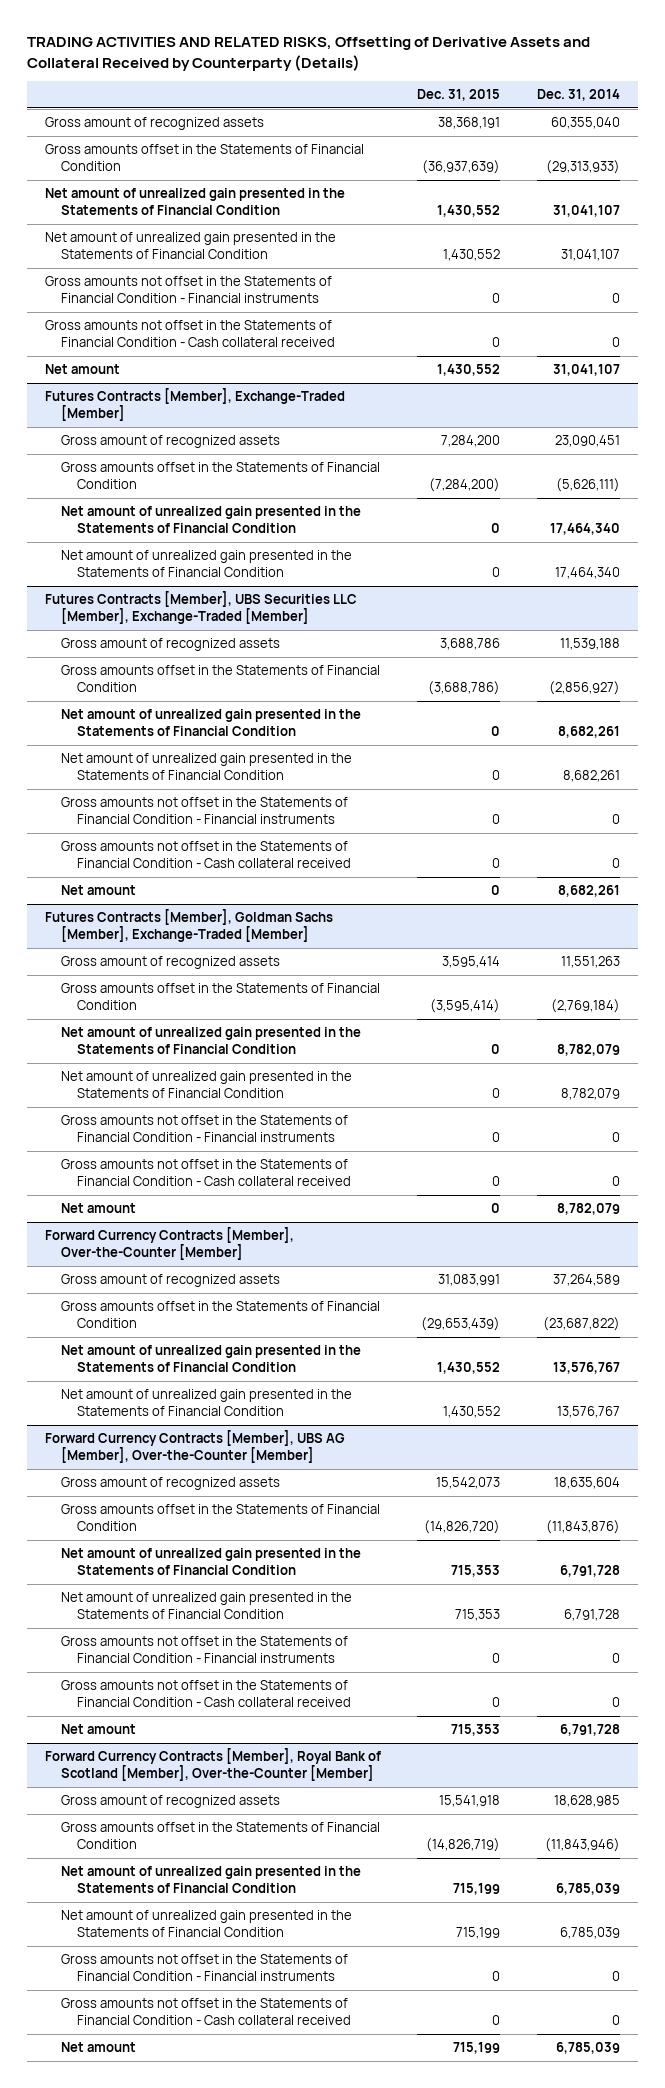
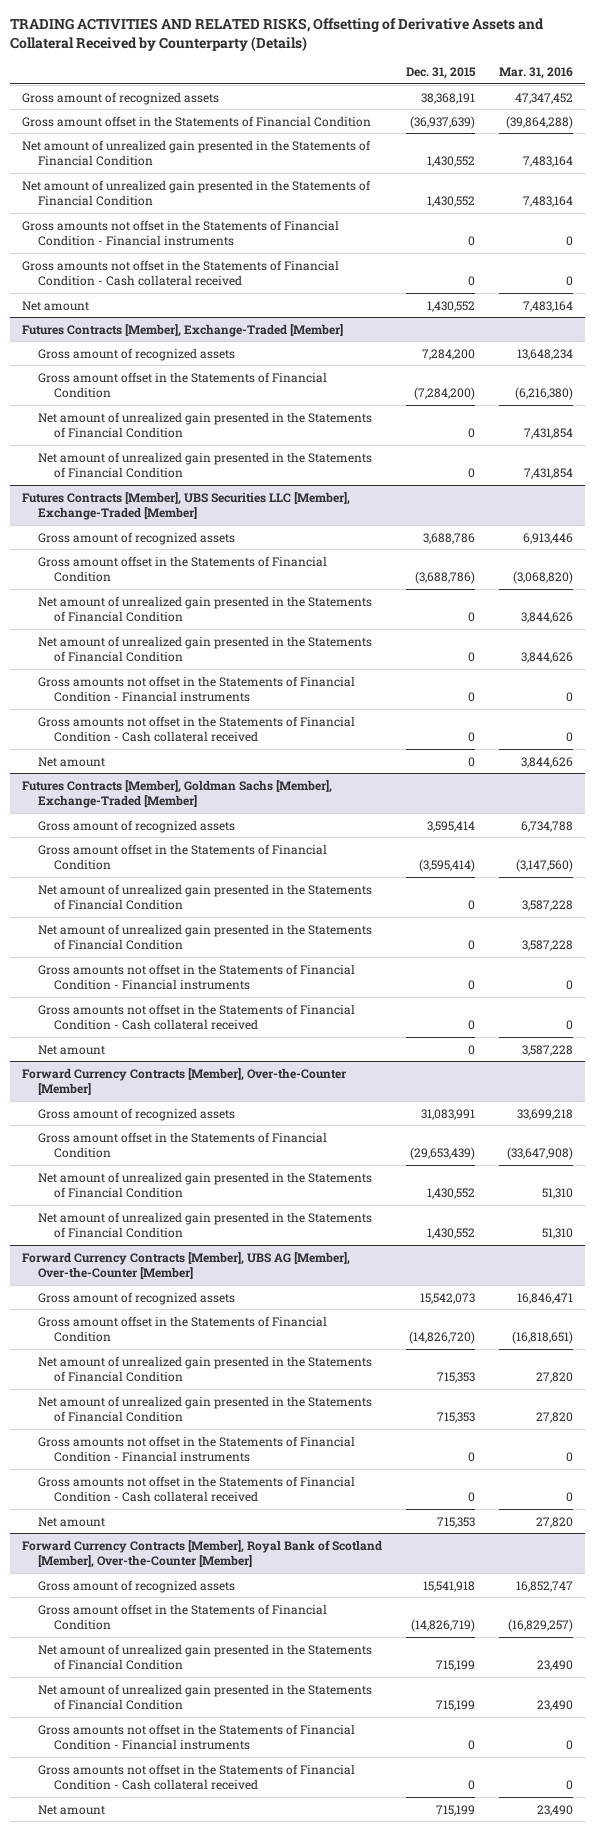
- | Dec. 31, 2015 | Dec. 31, 2014
+ | Dec. 31, 2015 | Mar. 31, 2016
- Gross amounts offset in the Statements of Financial Condition | (36,937,639) | (29,313,933)
+ Gross amount offset in the Statements of Financial Condition | (36,937,639) | (39,864,288)
@ Futures Contracts [Member], Exchange-Traded [Member]
- Gross amounts offset in the Statements of Financial Condition | (7,284,200) | (5,626,111)
+ Gross amount offset in the Statements of Financial Condition | (7,284,200) | (6,216,380)
@ Futures Contracts [Member], UBS Securities LLC [Member], Exchange-Traded [Member]
- Gross amounts offset in the Statements of Financial Condition | (3,688,786) | (2,856,927)
+ Gross amount offset in the Statements of Financial Condition | (3,688,786) | (3,068,820)
@ Futures Contracts [Member], Goldman Sachs [Member], Exchange-Traded [Member]
- Gross amounts offset in the Statements of Financial Condition | (3,595,414) | (2,769,184)
+ Gross amount offset in the Statements of Financial Condition | (3,595,414) | (3,147,560)
@ Forward Currency Contracts [Member], Over-the-Counter [Member]
- Gross amounts offset in the Statements of Financial Condition | (29,653,439) | (23,687,822)
+ Gross amount offset in the Statements of Financial Condition | (29,653,439) | (33,647,908)
@ Forward Currency Contracts [Member], UBS AG [Member], Over-the-Counter [Member]
- Gross amounts offset in the Statements of Financial Condition | (14,826,720) | (11,843,876)
+ Gross amount offset in the Statements of Financial Condition | (14,826,720) | (16,818,651)
@ Forward Currency Contracts [Member], Royal Bank of Scotland [Member], Over-the-Counter [Member]
- Gross amounts offset in the Statements of Financial Condition | (14,826,719) | (11,843,946)
+ Gross amount offset in the Statements of Financial Condition | (14,826,719) | (16,829,257)

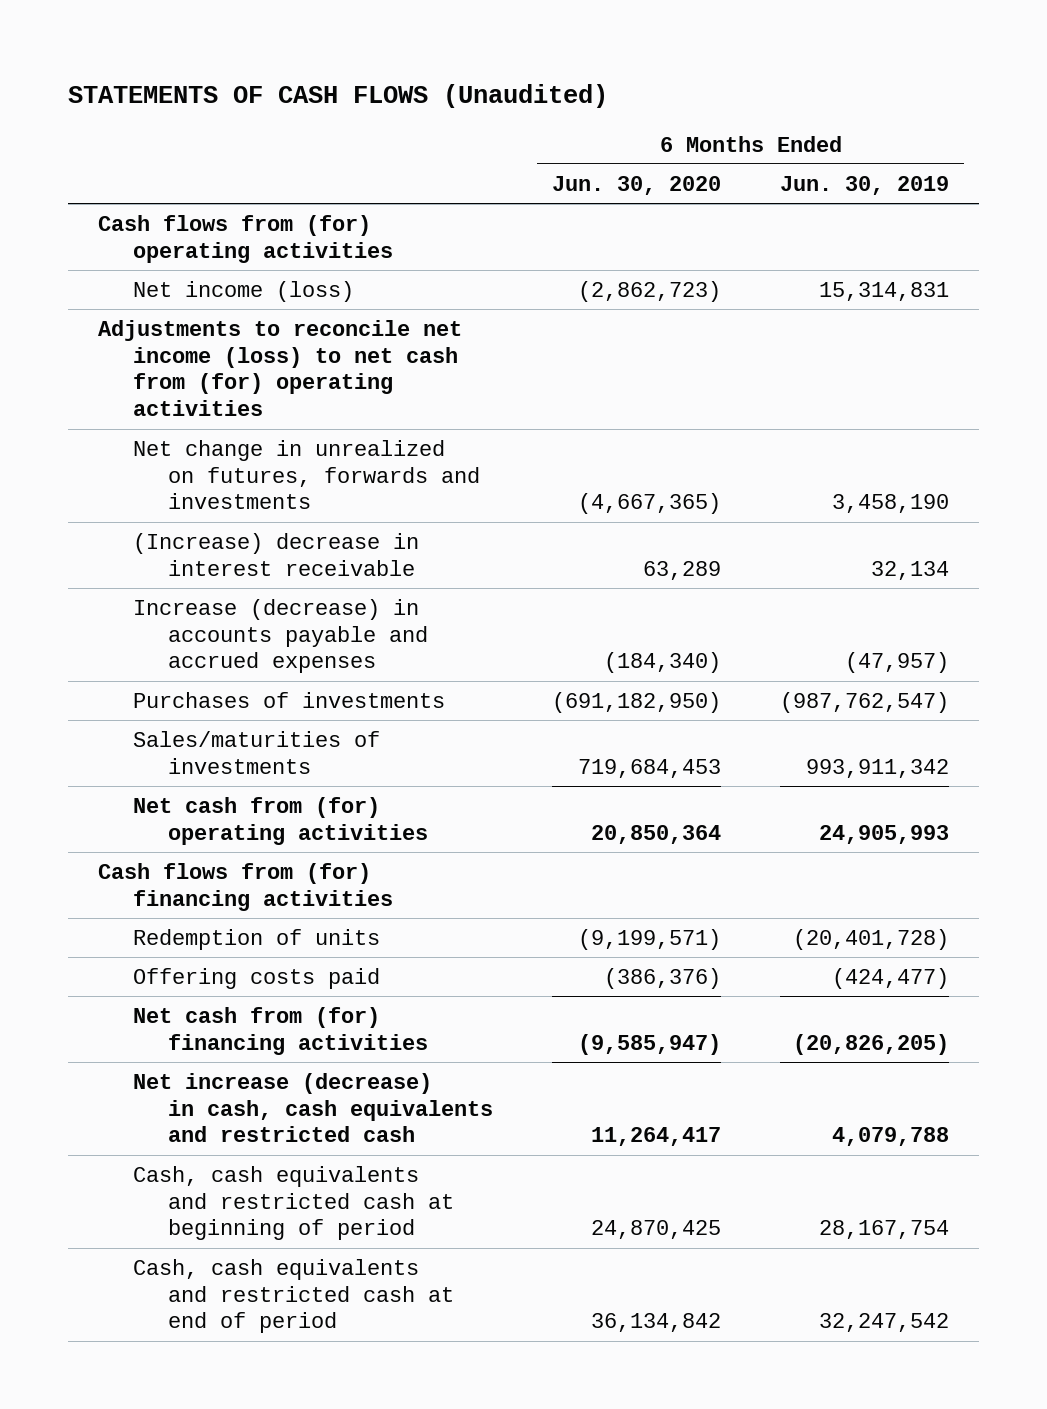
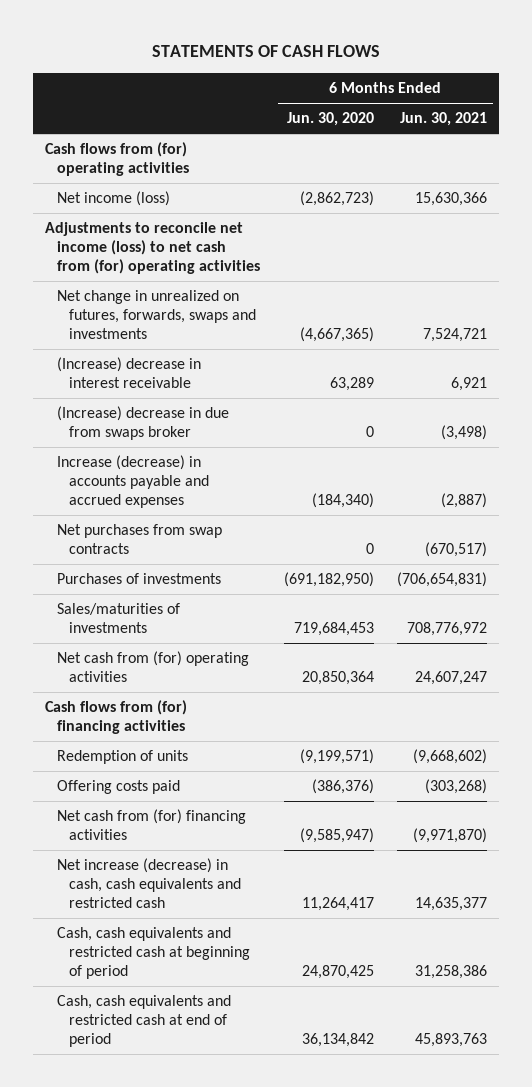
- STATEMENTS OF CASH FLOWS (Unaudited)
+ STATEMENTS OF CASH FLOWS
- | 6 Months Ended Jun. 30, 2020 | 6 Months Ended Jun. 30, 2019
+ | 6 Months Ended Jun. 30, 2020 | 6 Months Ended Jun. 30, 2021
- Net change in unrealized on futures, forwards and investments | (4,667,365) | 3,458,190
+ Net change in unrealized on futures, forwards, swaps and investments | (4,667,365) | 7,524,721
+ (Increase) decrease in due from swaps broker | 0 | (3,498)
+ Net purchases from swap contracts | 0 | (670,517)

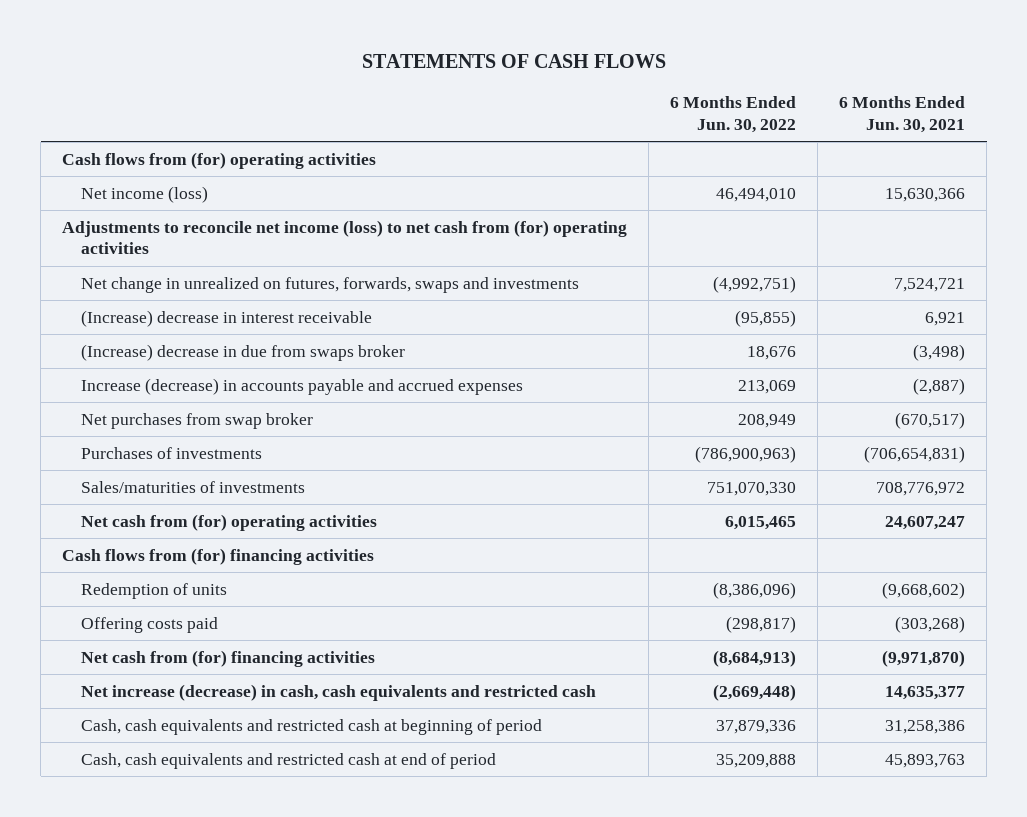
- | 6 Months Ended Jun. 30, 2020 | 6 Months Ended Jun. 30, 2021
+ | 6 Months Ended Jun. 30, 2022 | 6 Months Ended Jun. 30, 2021
- Net purchases from swap contracts | 0 | (670,517)
+ Net purchases from swap broker | 208,949 | (670,517)

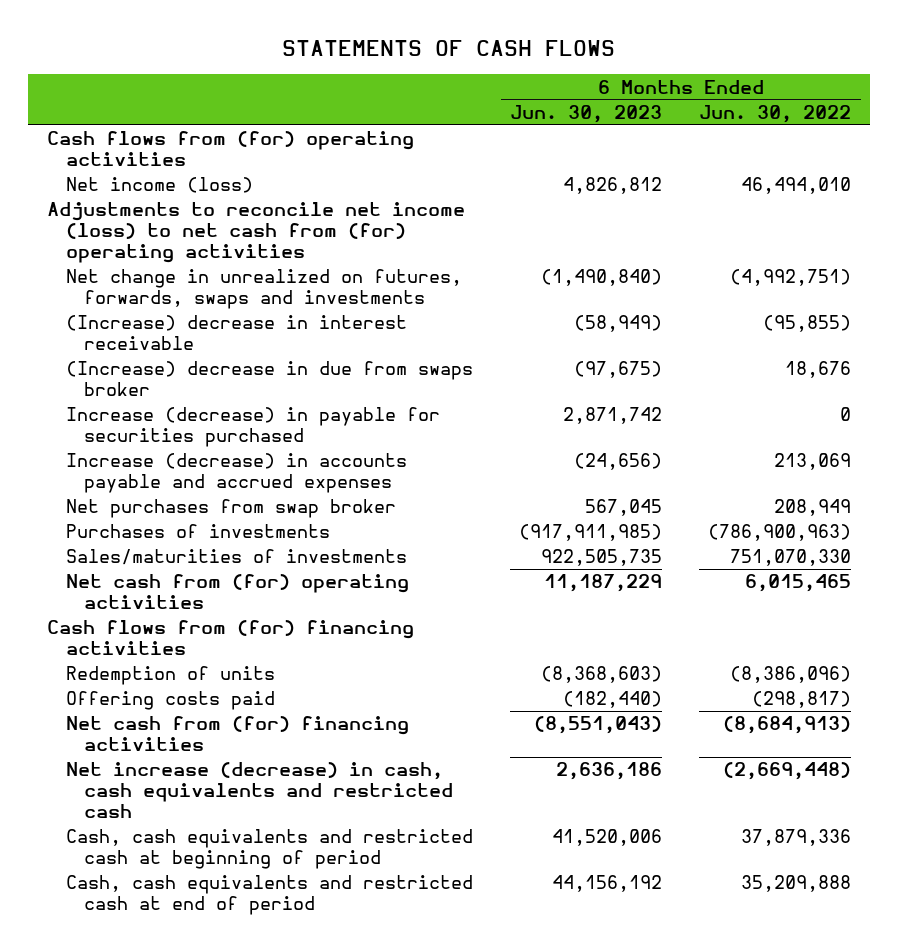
- | 6 Months Ended Jun. 30, 2022 | 6 Months Ended Jun. 30, 2021
+ | 6 Months Ended Jun. 30, 2023 | 6 Months Ended Jun. 30, 2022
+ Increase (decrease) in payable for securities purchased | 2,871,742 | 0

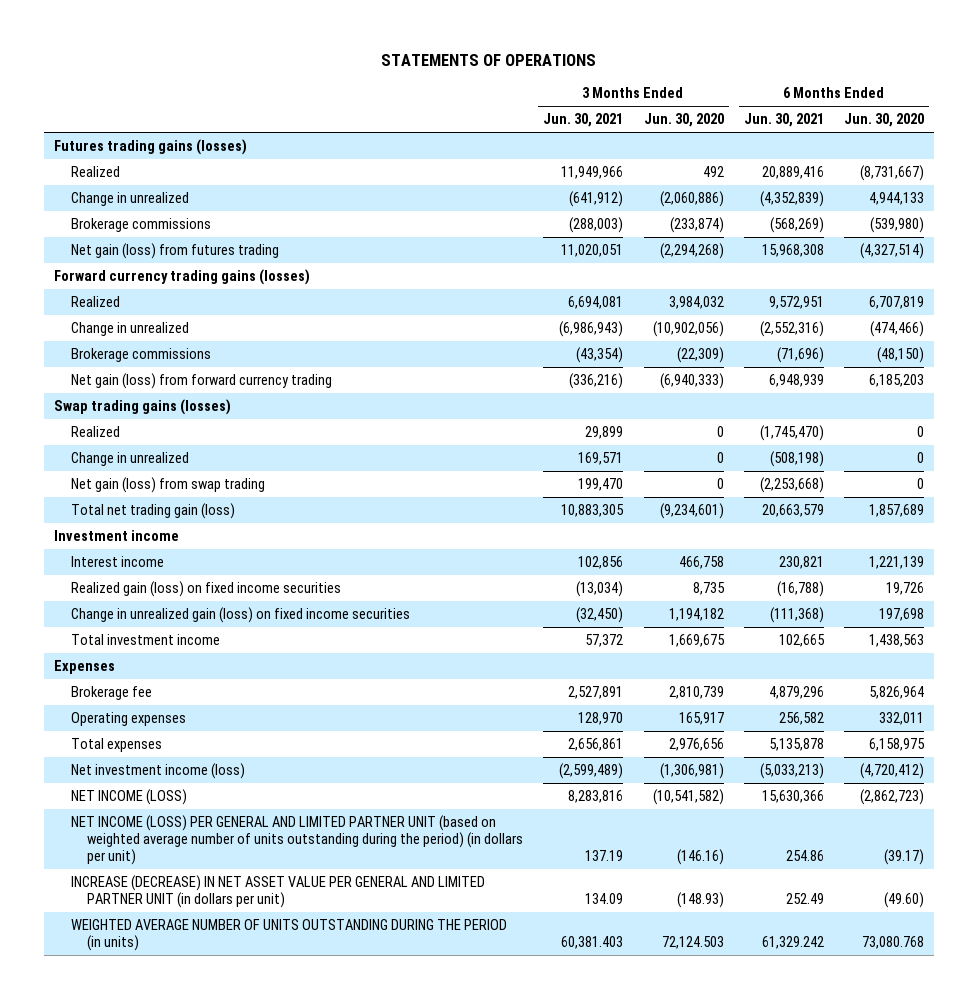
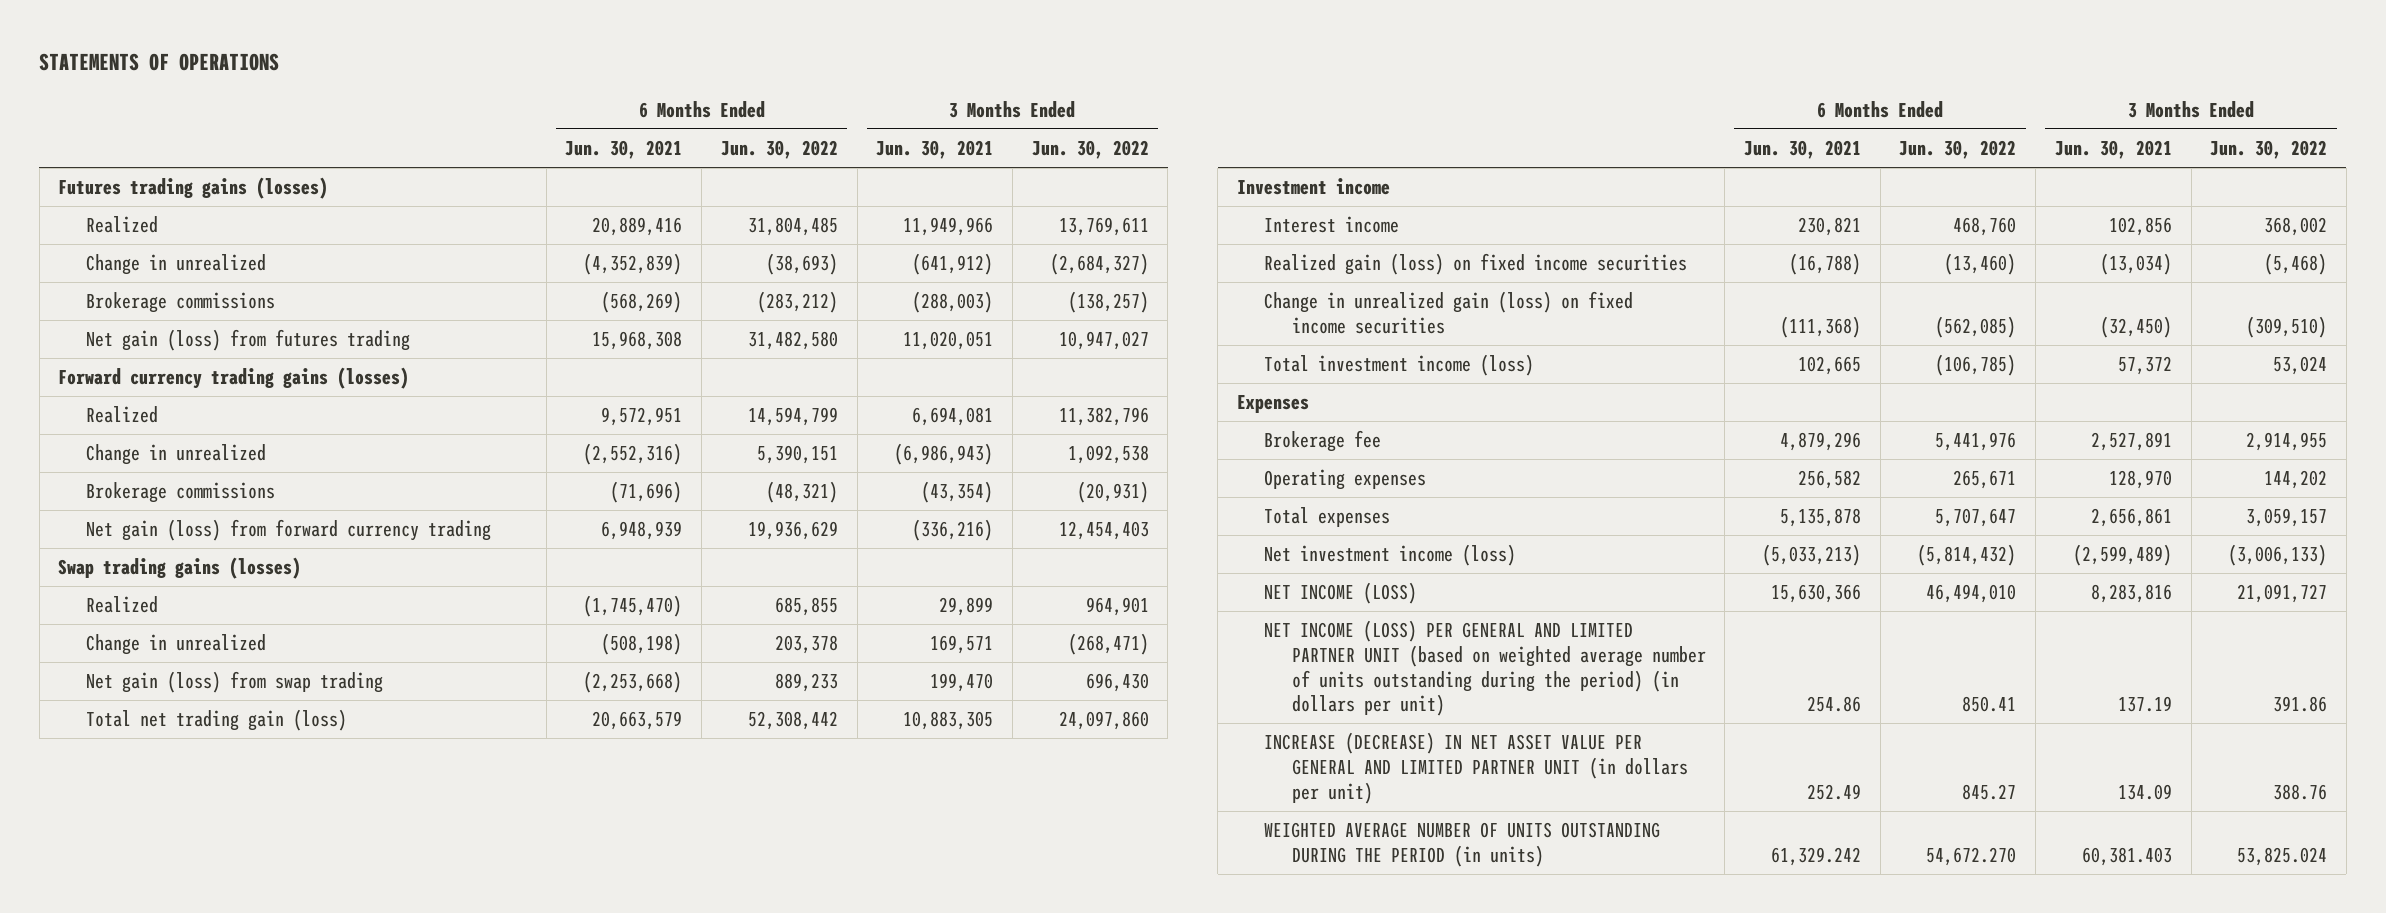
- | 3 Months Ended Jun. 30, 2021 | 3 Months Ended Jun. 30, 2020 | 6 Months Ended Jun. 30, 2021 | 6 Months Ended Jun. 30, 2020
+ | 6 Months Ended Jun. 30, 2021 | 6 Months Ended Jun. 30, 2022 | 3 Months Ended Jun. 30, 2021 | 3 Months Ended Jun. 30, 2022
- Total investment income | 57,372 | 1,669,675 | 102,665 | 1,438,563
+ Total investment income (loss) | 102,665 | (106,785) | 57,372 | 53,024

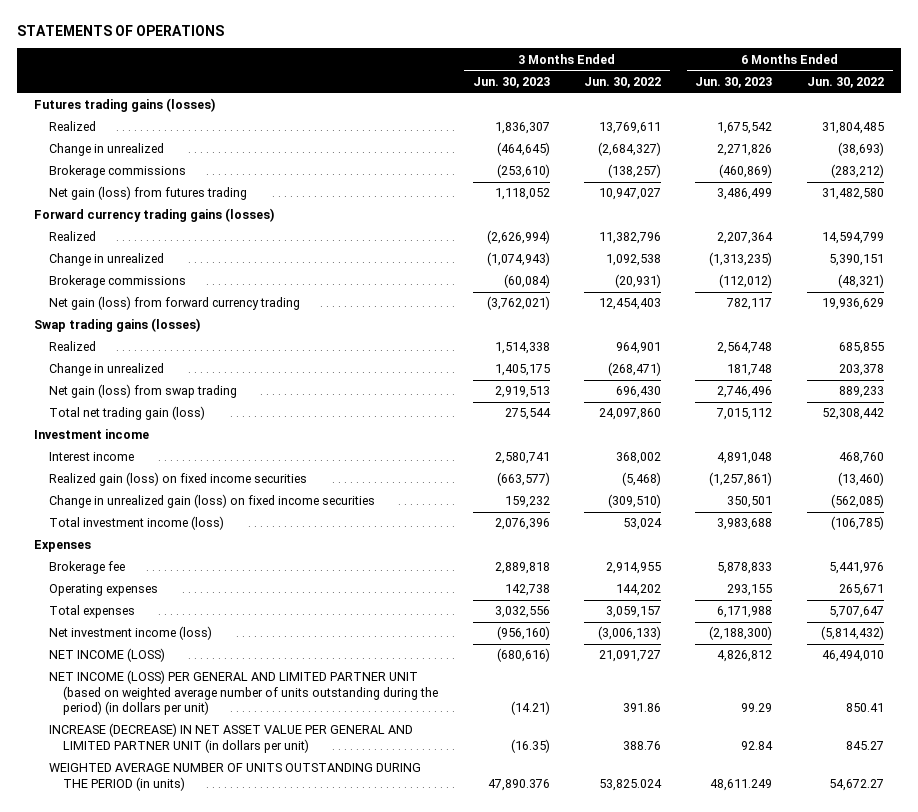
- | 6 Months Ended Jun. 30, 2021 | 6 Months Ended Jun. 30, 2022 | 3 Months Ended Jun. 30, 2021 | 3 Months Ended Jun. 30, 2022
+ | 3 Months Ended Jun. 30, 2023 | 3 Months Ended Jun. 30, 2022 | 6 Months Ended Jun. 30, 2023 | 6 Months Ended Jun. 30, 2022
- WEIGHTED AVERAGE NUMBER OF UNITS OUTSTANDING DURING THE PERIOD (in units) | 61,329.242 | 54,672.270 | 60,381.403 | 53,825.024
+ WEIGHTED AVERAGE NUMBER OF UNITS OUTSTANDING DURING THE PERIOD (in units) | 47,890.376 | 53,825.024 | 48,611.249 | 54,672.27

